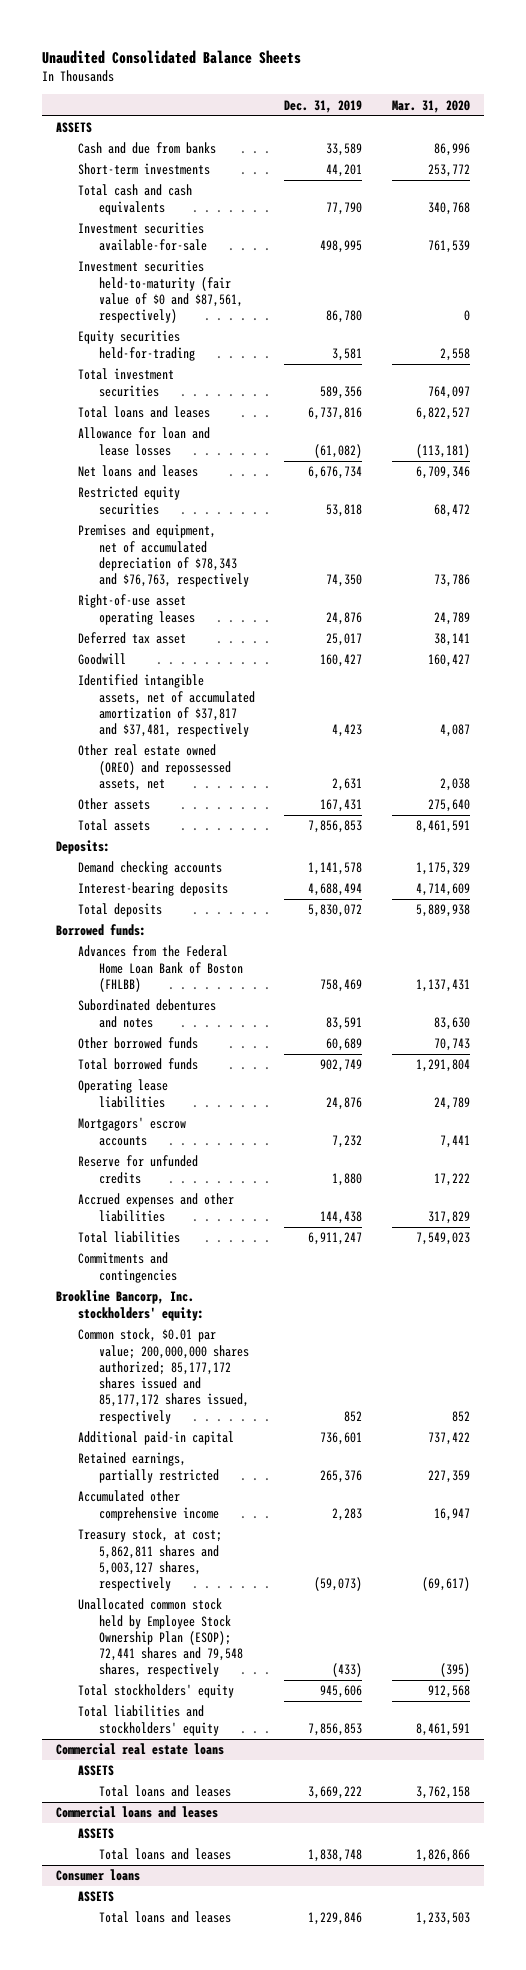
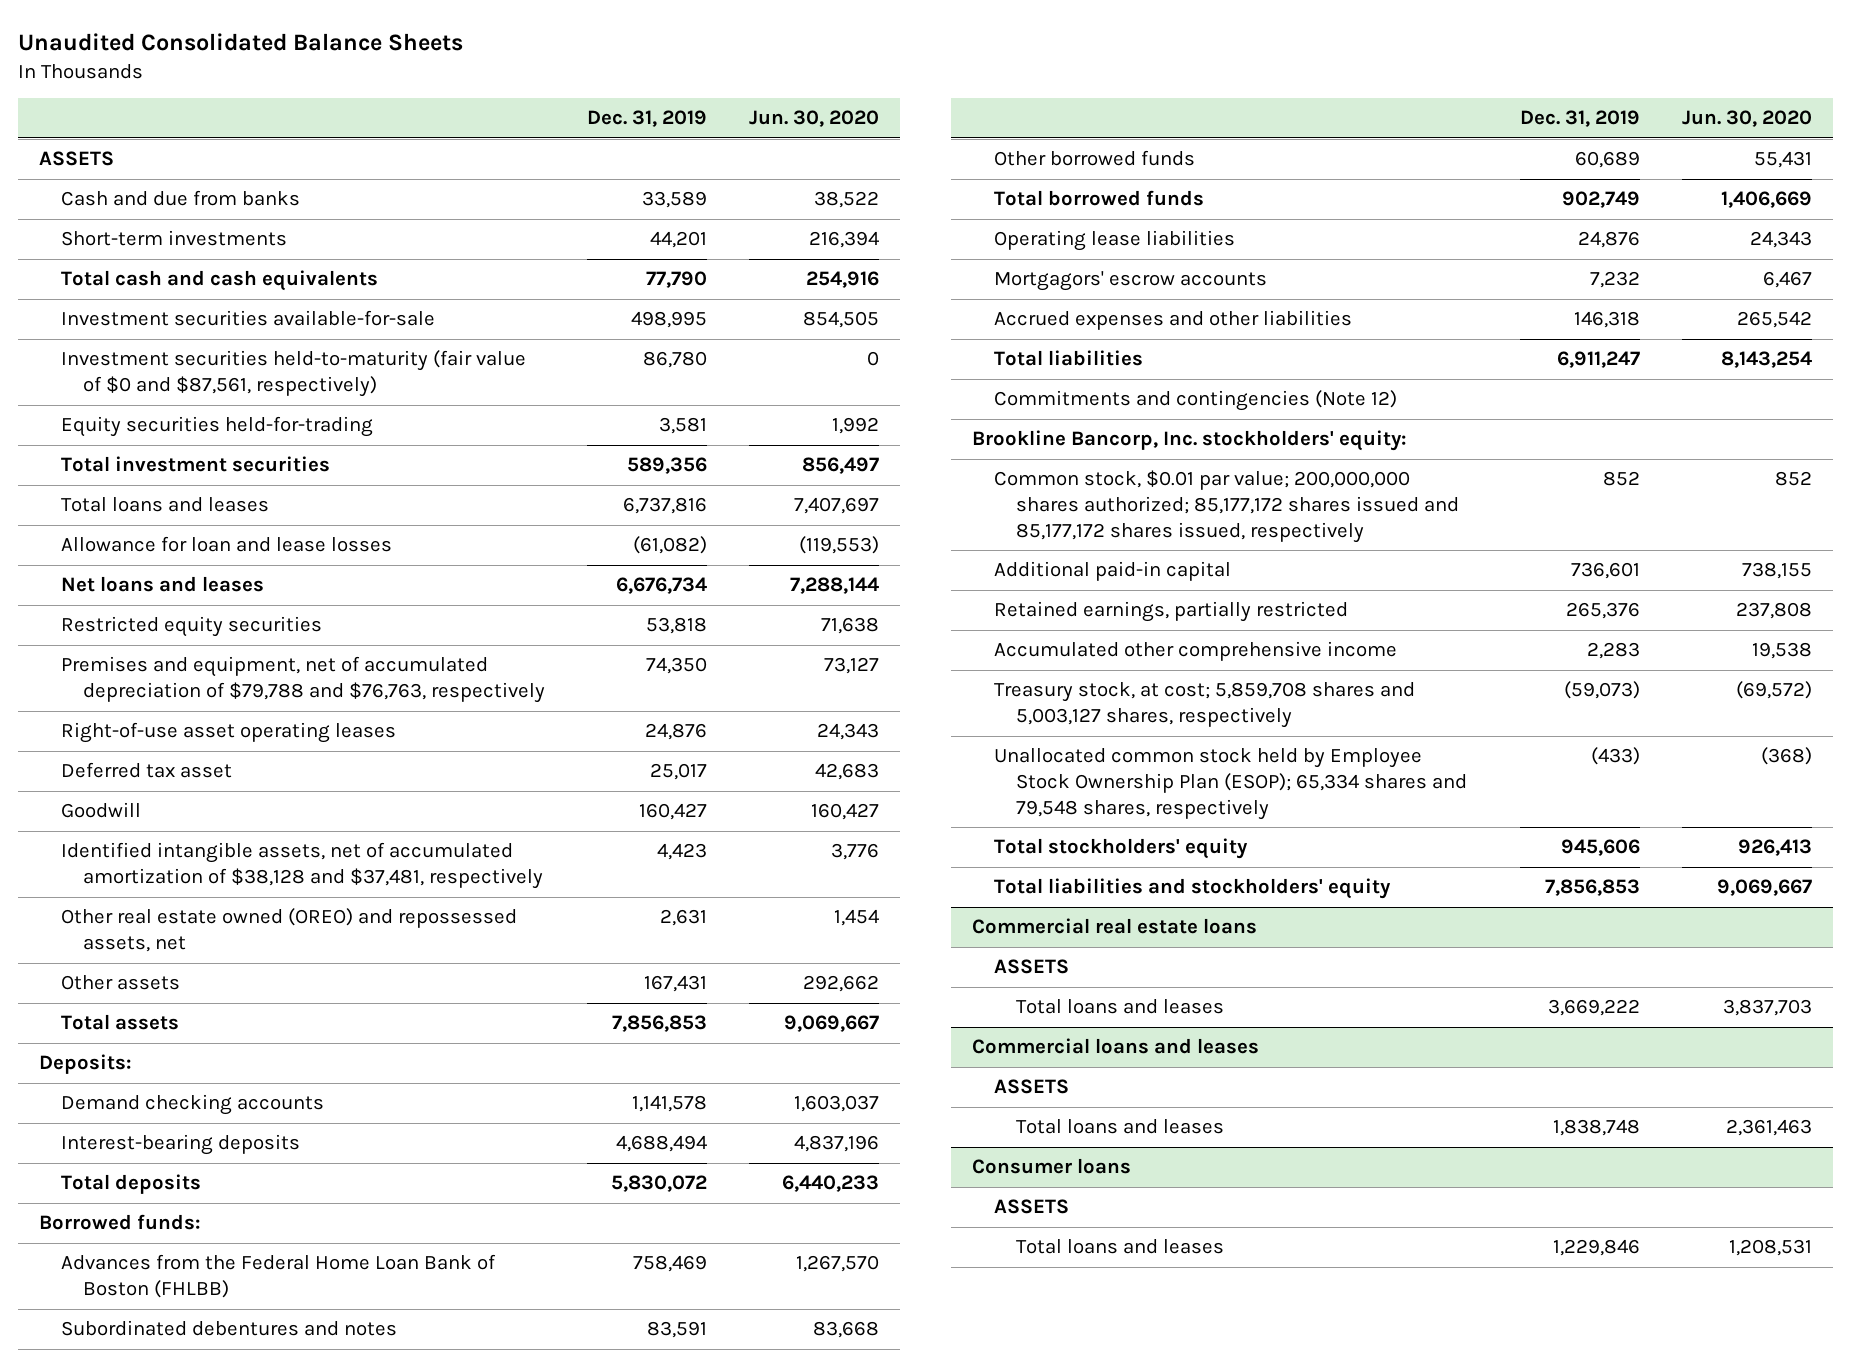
- | Dec. 31, 2019 | Mar. 31, 2020
+ | Dec. 31, 2019 | Jun. 30, 2020
- Premises and equipment, net of accumulated depreciation of $78,343 and $76,763, respectively | 74,350 | 73,786
+ Premises and equipment, net of accumulated depreciation of $79,788 and $76,763, respectively | 74,350 | 73,127
- Identified intangible assets, net of accumulated amortization of $37,817 and $37,481, respectively | 4,423 | 4,087
+ Identified intangible assets, net of accumulated amortization of $38,128 and $37,481, respectively | 4,423 | 3,776
- Reserve for unfunded credits | 1,880 | 17,222
- Accrued expenses and other liabilities | 144,438 | 317,829
+ Accrued expenses and other liabilities | 146,318 | 265,542
- Commitments and contingencies
+ Commitments and contingencies (Note 12)
- Treasury stock, at cost; 5,862,811 shares and 5,003,127 shares, respectively | (59,073) | (69,617)
- Unallocated common stock held by Employee Stock Ownership Plan (ESOP); 72,441 shares and 79,548 shares, respectively | (433) | (395)
+ Treasury stock, at cost; 5,859,708 shares and 5,003,127 shares, respectively | (59,073) | (69,572)
+ Unallocated common stock held by Employee Stock Ownership Plan (ESOP); 65,334 shares and 79,548 shares, respectively | (433) | (368)

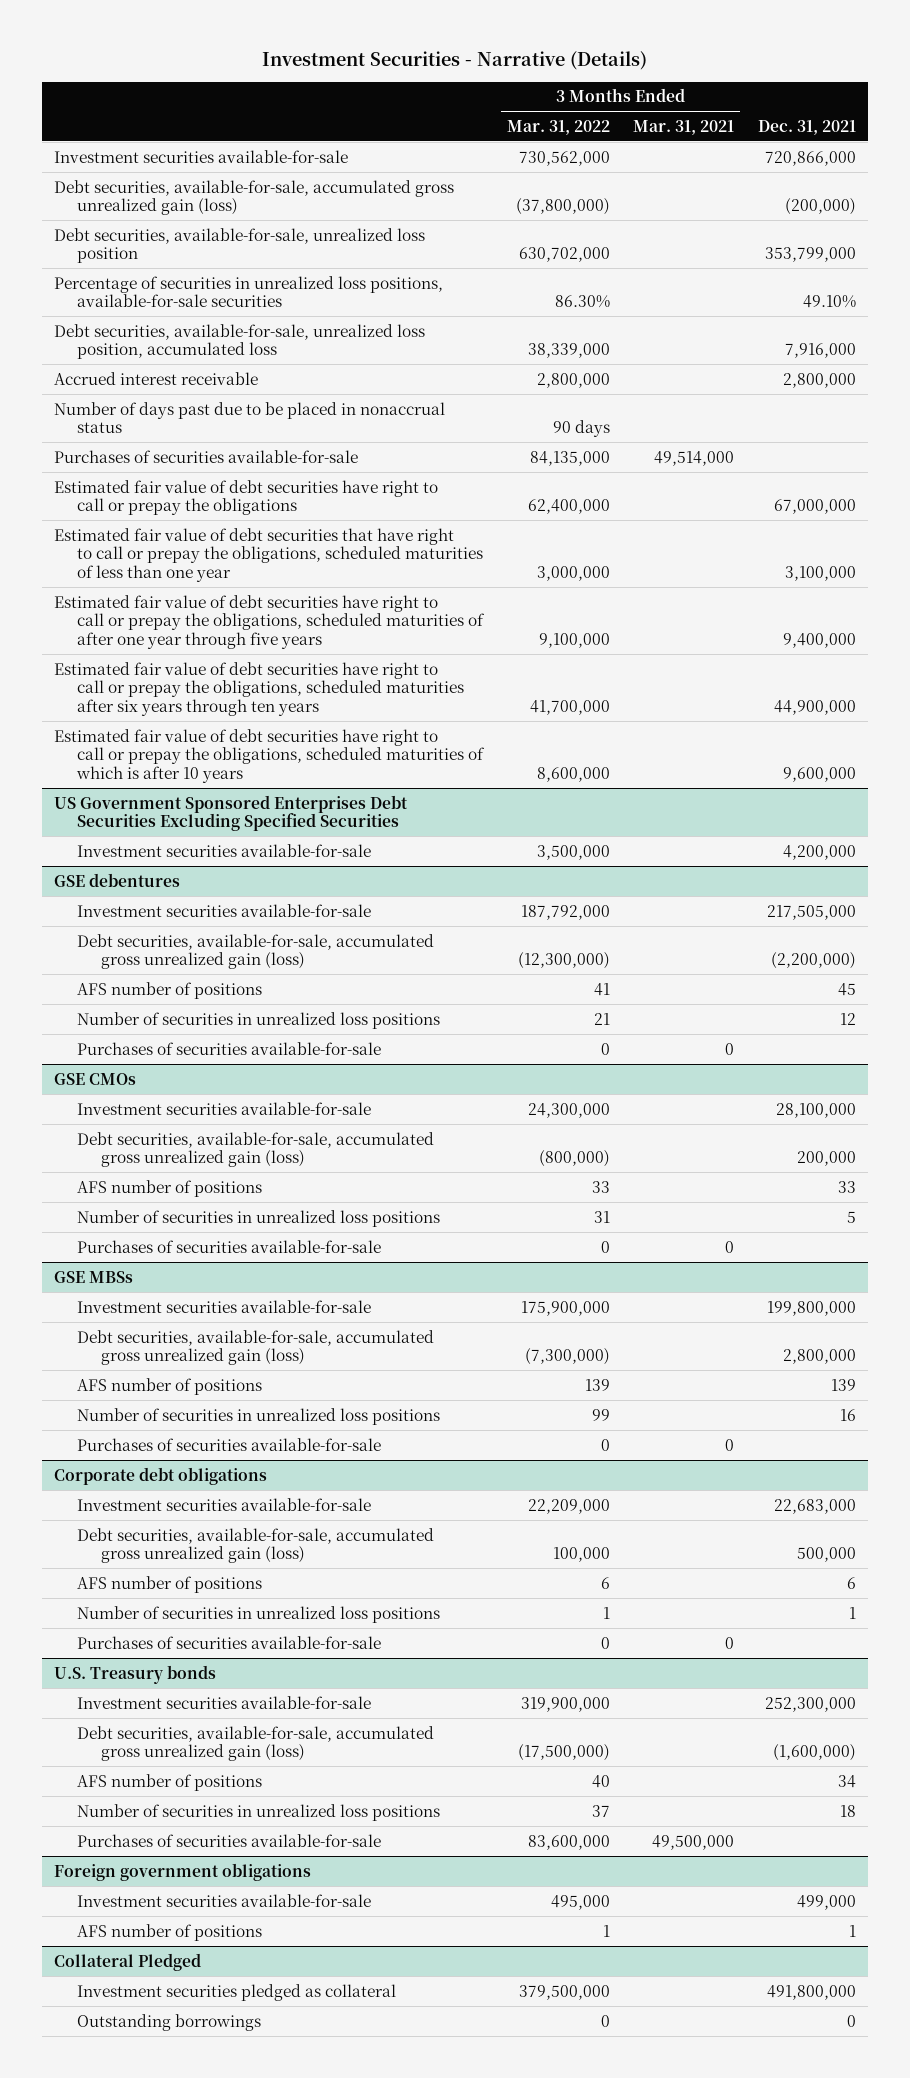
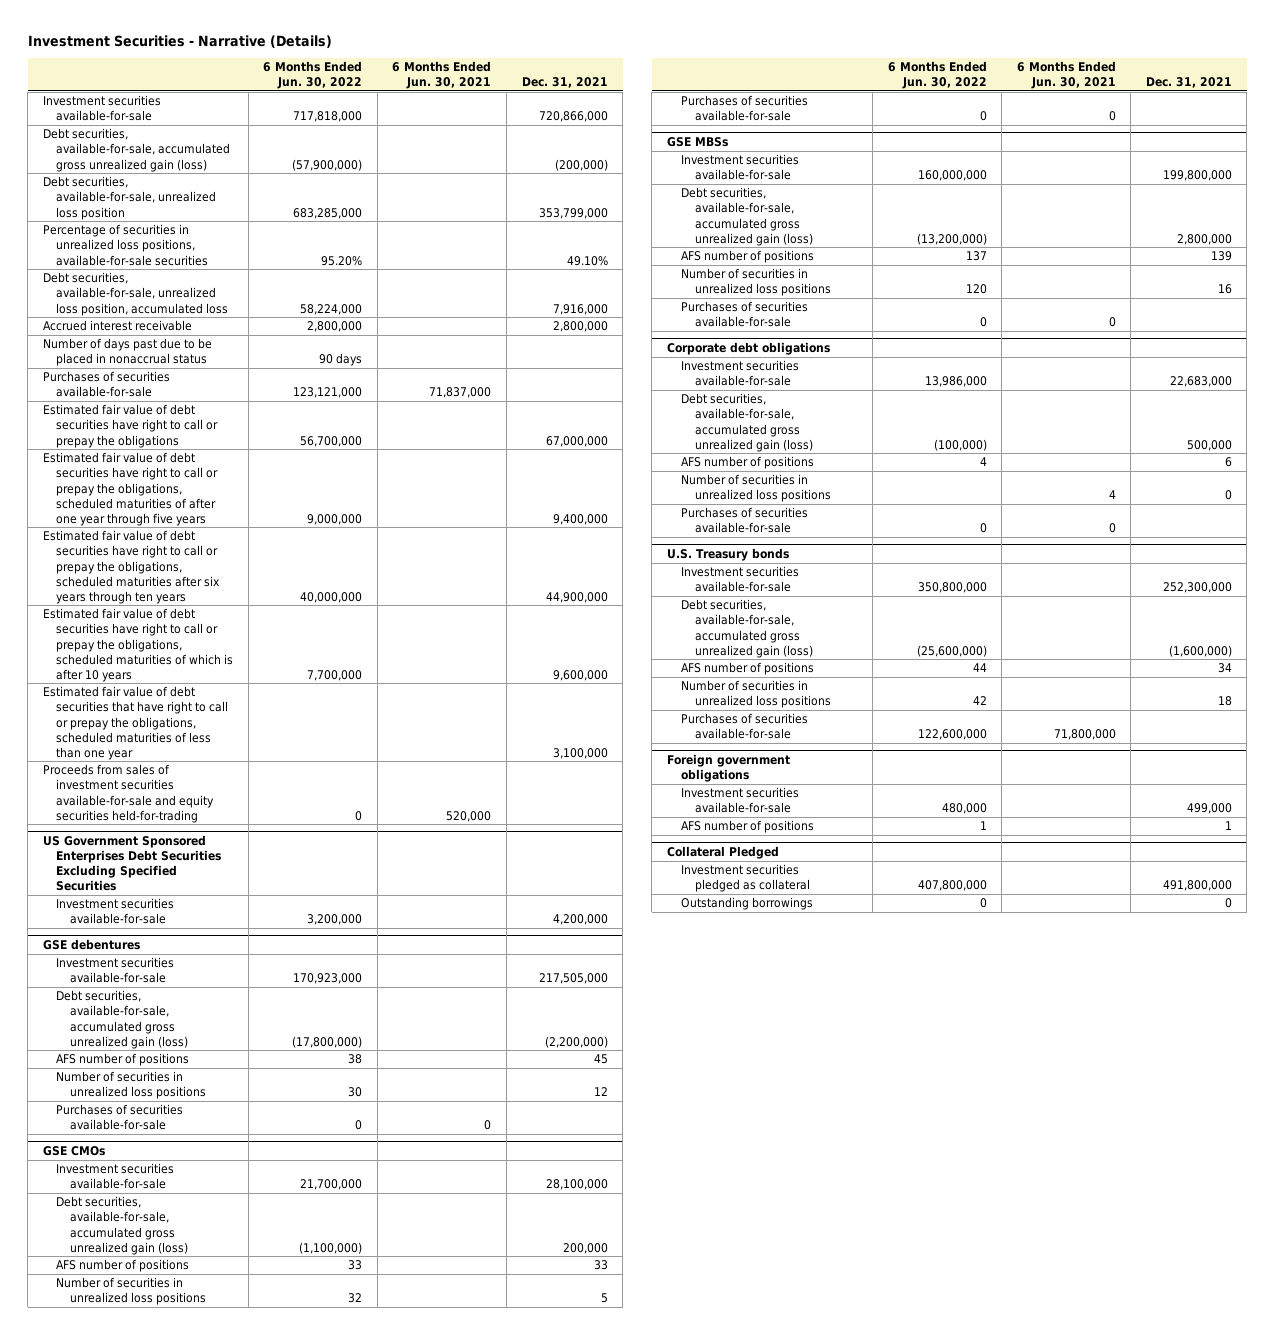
- | 3 Months Ended Mar. 31, 2022 | 3 Months Ended Mar. 31, 2021 | Dec. 31, 2021
+ | 6 Months Ended Jun. 30, 2022 | 6 Months Ended Jun. 30, 2021 | Dec. 31, 2021
moved down: Estimated fair value of debt securities that have right to call or prepay the obligations, scheduled maturities of less than one year | | | 3,100,000
+ Proceeds from sales of investment securities available-for-sale and equity securities held-for-trading | 0 | 520,000 |
@ Corporate debt obligations
- Number of securities in unrealized loss positions | 1 | | 1
+ Number of securities in unrealized loss positions | | 4 | 0

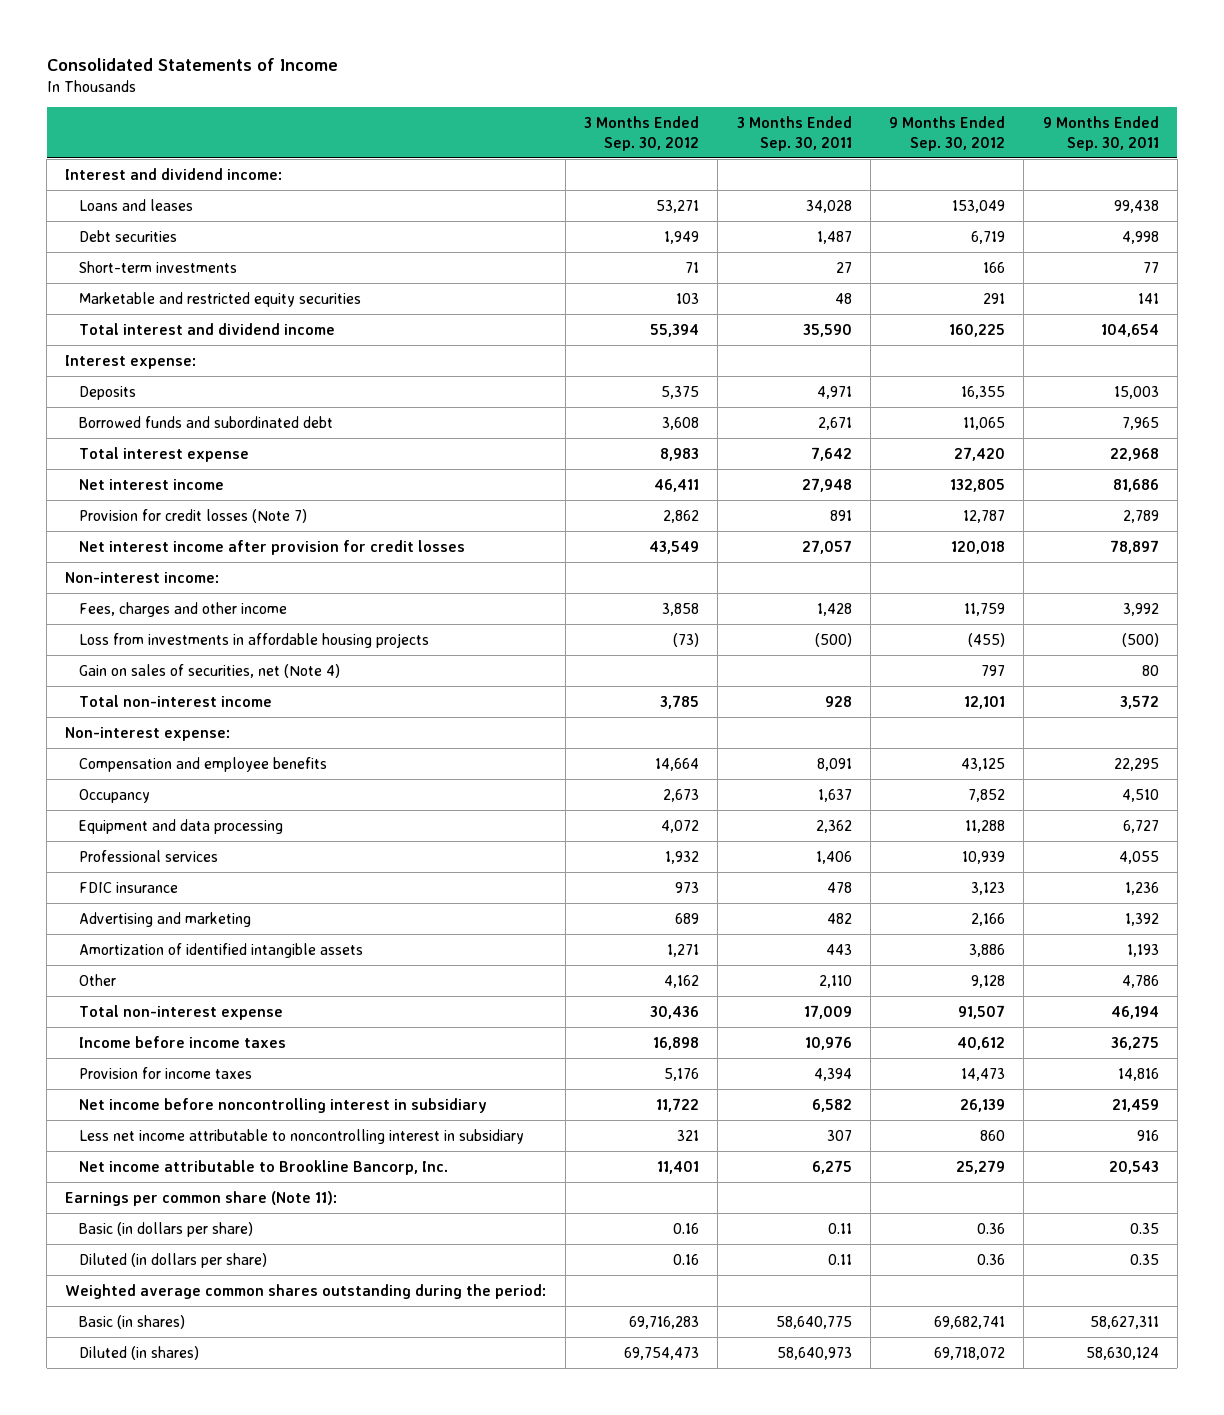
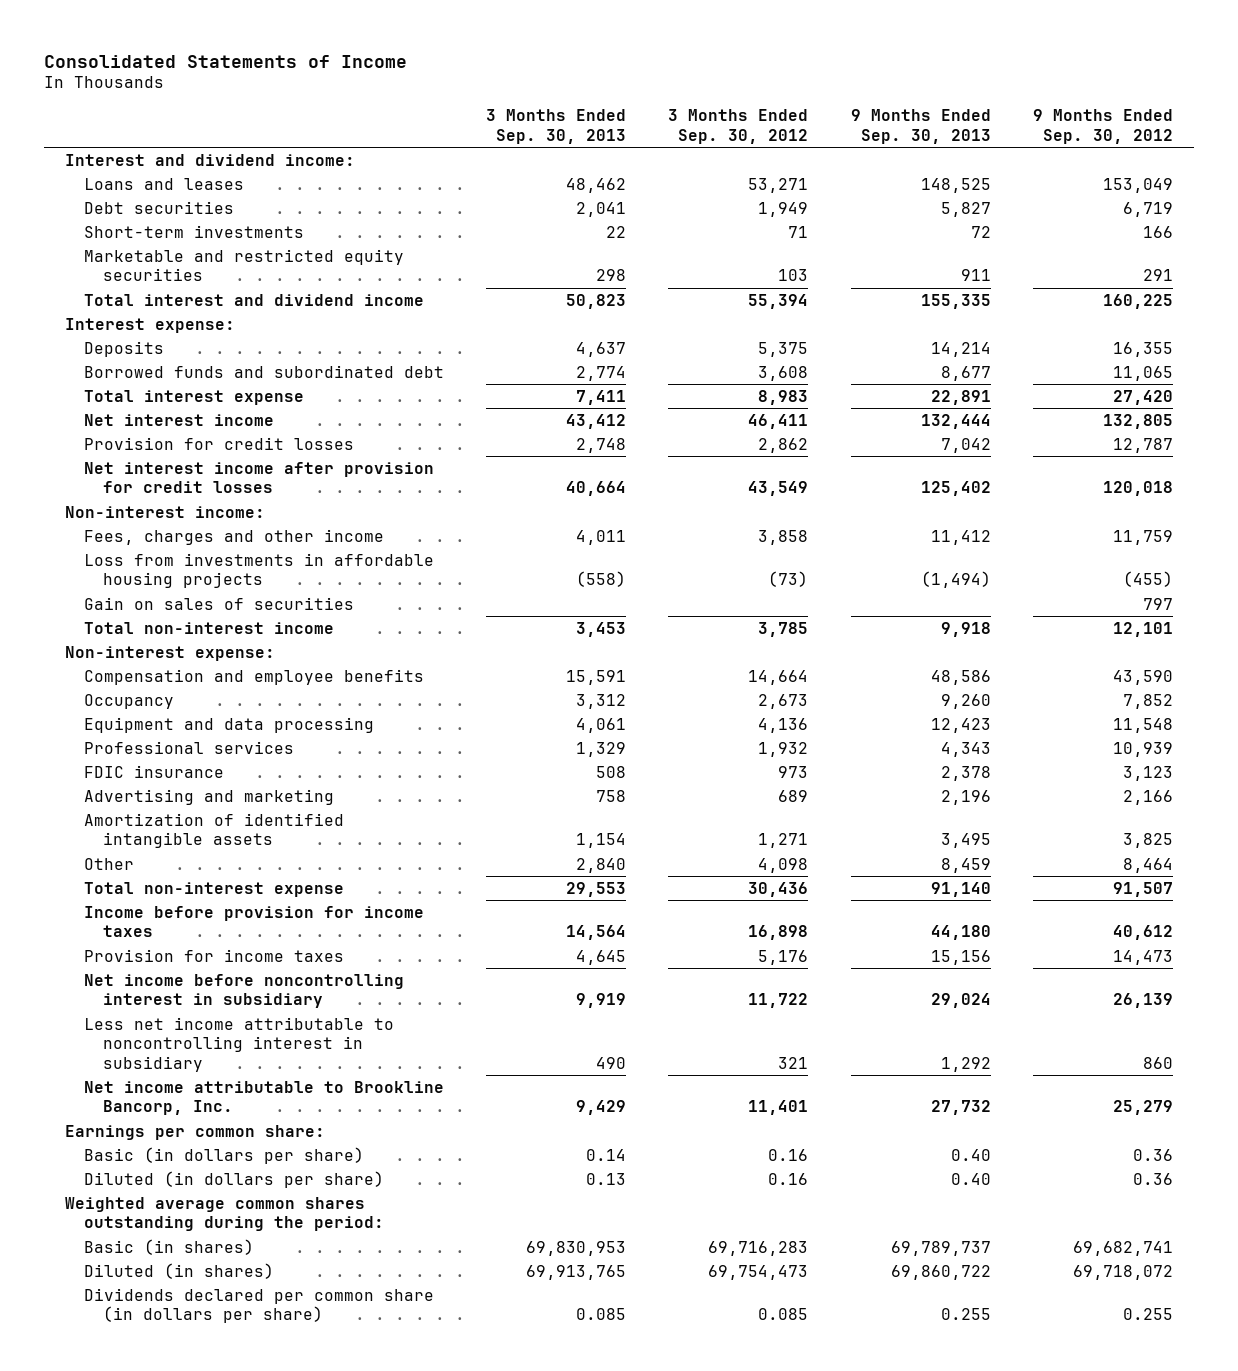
- | 3 Months Ended Sep. 30, 2012 | 3 Months Ended Sep. 30, 2011 | 9 Months Ended Sep. 30, 2012 | 9 Months Ended Sep. 30, 2011
+ | 3 Months Ended Sep. 30, 2013 | 3 Months Ended Sep. 30, 2012 | 9 Months Ended Sep. 30, 2013 | 9 Months Ended Sep. 30, 2012
- Provision for credit losses (Note 7) | 2,862 | 891 | 12,787 | 2,789
+ Provision for credit losses | 2,748 | 2,862 | 7,042 | 12,787
- Gain on sales of securities, net (Note 4) | | | 797 | 80
+ Gain on sales of securities | | | | 797
- Compensation and employee benefits | 14,664 | 8,091 | 43,125 | 22,295
+ Compensation and employee benefits | 15,591 | 14,664 | 48,586 | 43,590
- Equipment and data processing | 4,072 | 2,362 | 11,288 | 6,727
+ Equipment and data processing | 4,061 | 4,136 | 12,423 | 11,548
- Amortization of identified intangible assets | 1,271 | 443 | 3,886 | 1,193
- Other | 4,162 | 2,110 | 9,128 | 4,786
+ Amortization of identified intangible assets | 1,154 | 1,271 | 3,495 | 3,825
+ Other | 2,840 | 4,098 | 8,459 | 8,464
- Income before income taxes | 16,898 | 10,976 | 40,612 | 36,275
+ Income before provision for income taxes | 14,564 | 16,898 | 44,180 | 40,612
- Earnings per common share (Note 11):
+ Earnings per common share:
+ Dividends declared per common share (in dollars per share) | 0.085 | 0.085 | 0.255 | 0.255

